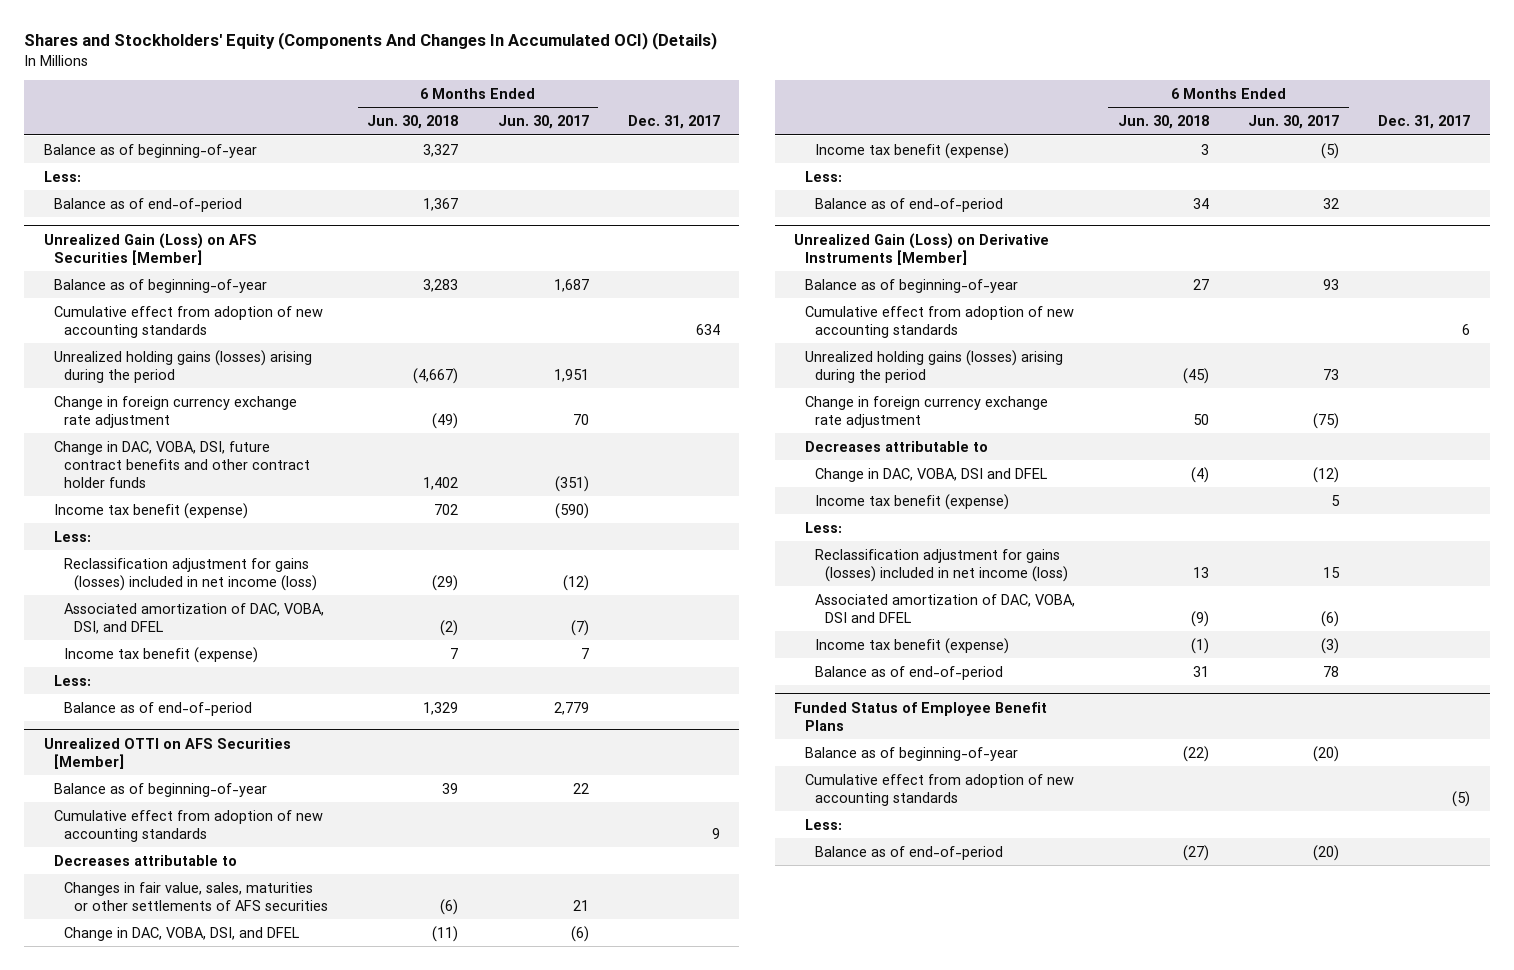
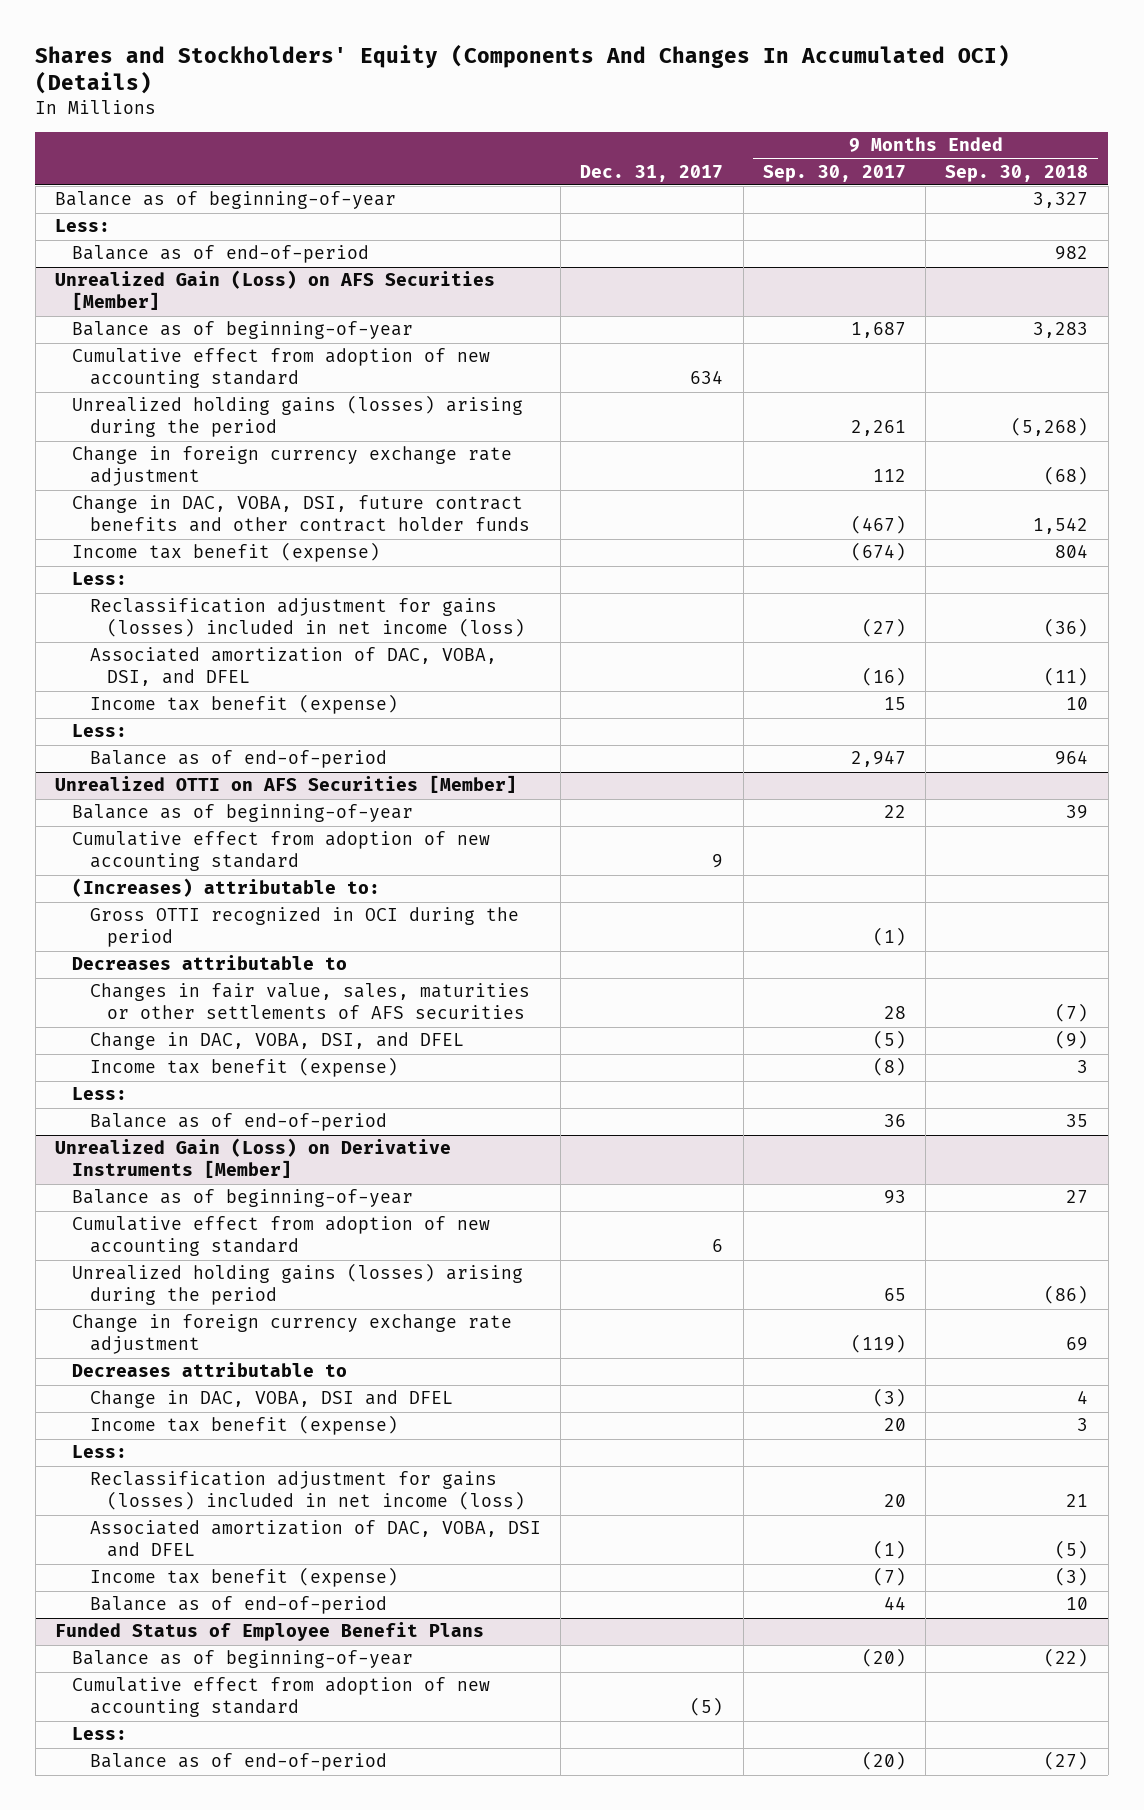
- | 6 Months Ended Jun. 30, 2018 | 6 Months Ended Jun. 30, 2017 | Dec. 31, 2017
+ | Dec. 31, 2017 | 9 Months Ended Sep. 30, 2017 | 9 Months Ended Sep. 30, 2018
@ Unrealized Gain (Loss) on AFS Securities [Member]
- Cumulative effect from adoption of new accounting standards | | | 634
+ Cumulative effect from adoption of new accounting standard | 634 | |
@ Unrealized OTTI on AFS Securities [Member]
- Cumulative effect from adoption of new accounting standards | | | 9
+ Cumulative effect from adoption of new accounting standard | 9 | |
+ (Increases) attributable to:
+ Gross OTTI recognized in OCI during the period | | (1) |
@ Unrealized Gain (Loss) on Derivative Instruments [Member]
- Cumulative effect from adoption of new accounting standards | | | 6
+ Cumulative effect from adoption of new accounting standard | 6 | |
@ Funded Status of Employee Benefit Plans
- Cumulative effect from adoption of new accounting standards | | | (5)
+ Cumulative effect from adoption of new accounting standard | (5) | |

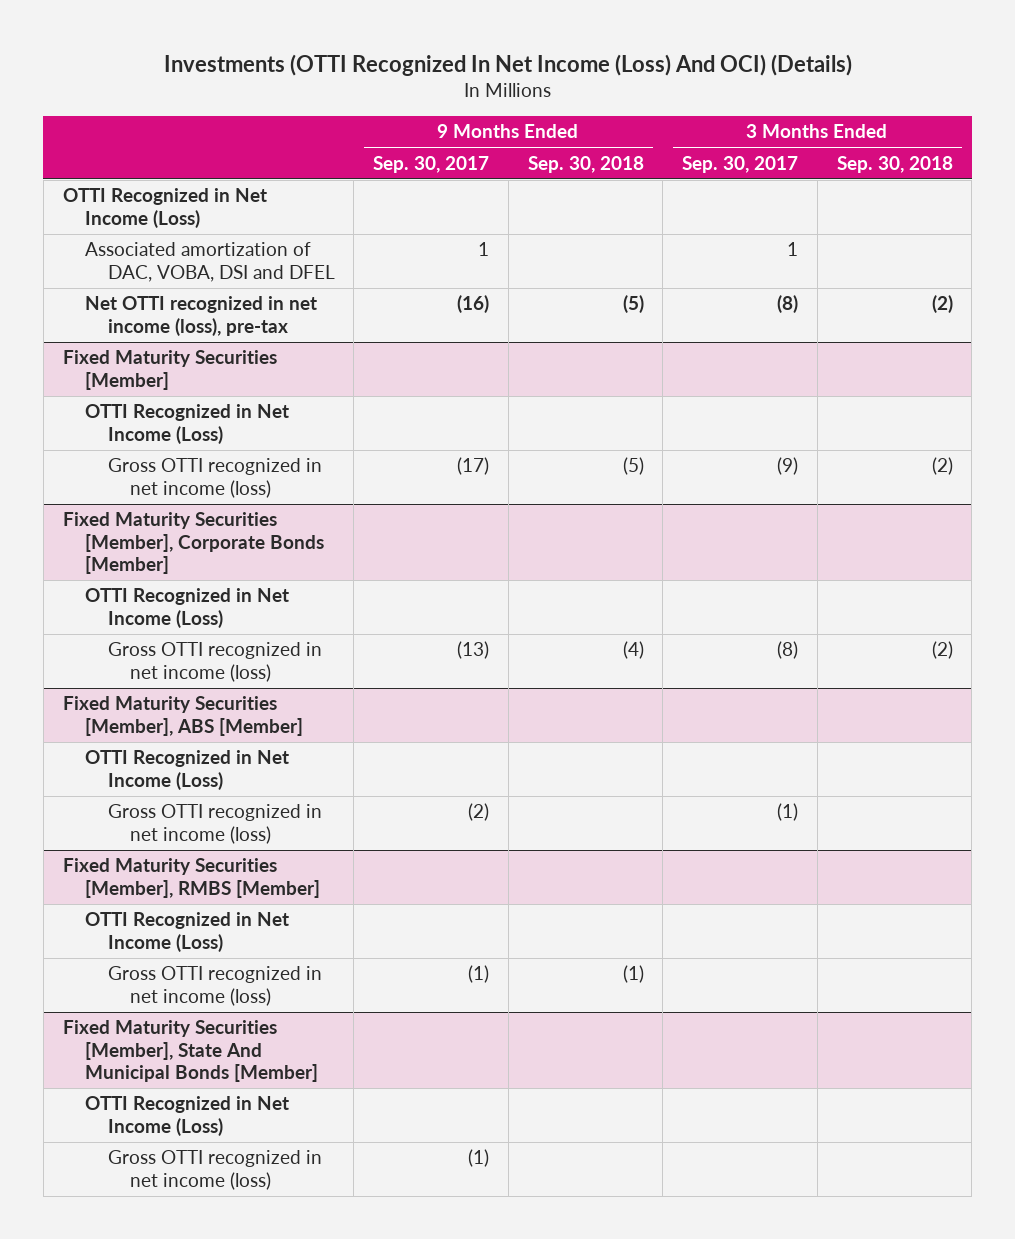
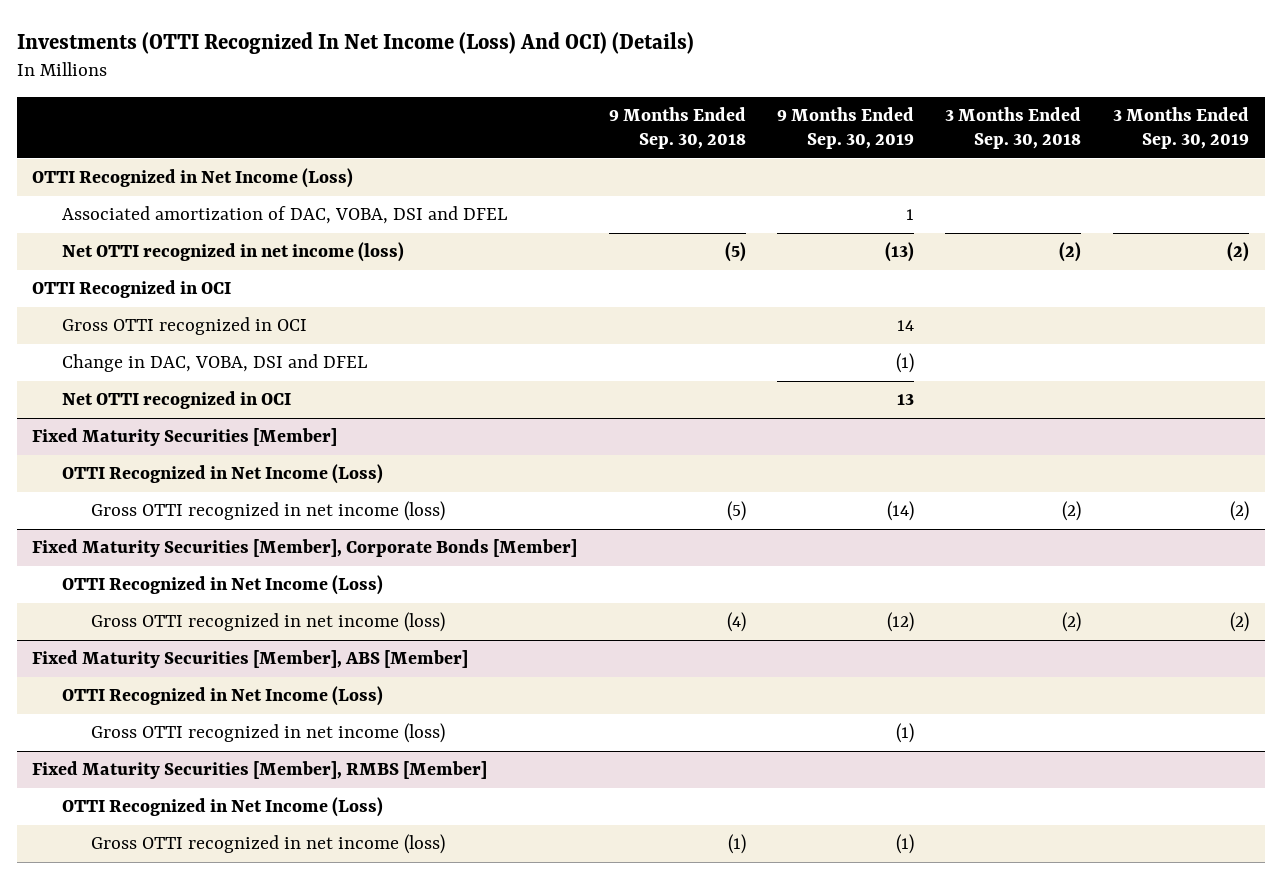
- | 9 Months Ended Sep. 30, 2017 | 9 Months Ended Sep. 30, 2018 | 3 Months Ended Sep. 30, 2017 | 3 Months Ended Sep. 30, 2018
+ | 9 Months Ended Sep. 30, 2018 | 9 Months Ended Sep. 30, 2019 | 3 Months Ended Sep. 30, 2018 | 3 Months Ended Sep. 30, 2019
- Net OTTI recognized in net income (loss), pre-tax | (16) | (5) | (8) | (2)
+ Net OTTI recognized in net income (loss) | (5) | (13) | (2) | (2)
+ OTTI Recognized in OCI
+ Gross OTTI recognized in OCI | | 14 | |
+ Change in DAC, VOBA, DSI and DFEL | | (1) | |
+ Net OTTI recognized in OCI | | 13 | |
- Fixed Maturity Securities [Member], State And Municipal Bonds [Member]
- OTTI Recognized in Net Income (Loss)
- Gross OTTI recognized in net income (loss) | (1) | | |

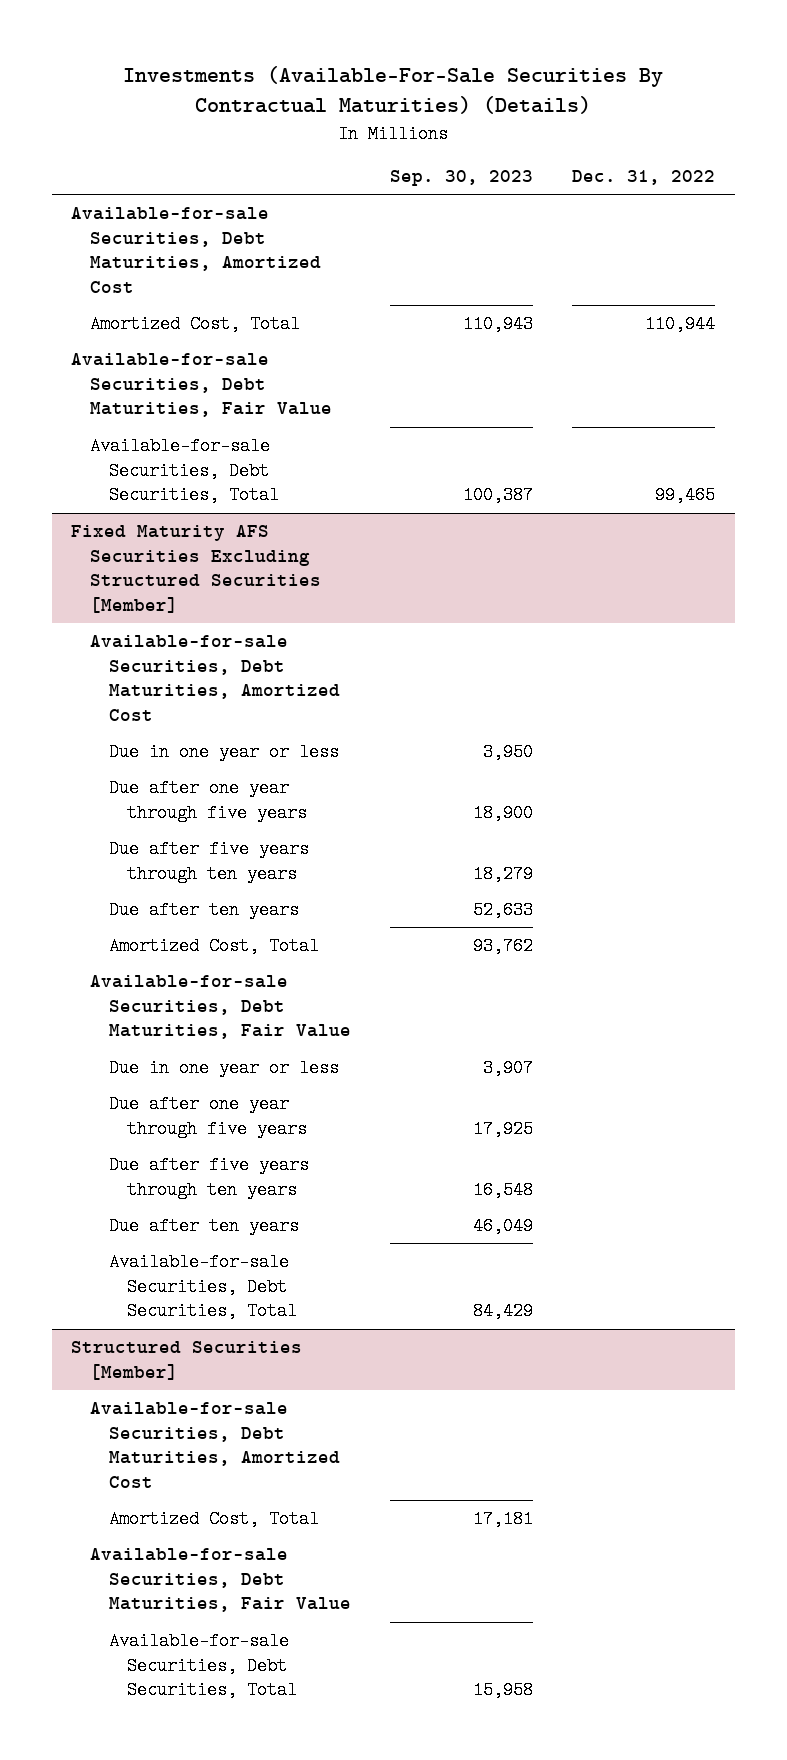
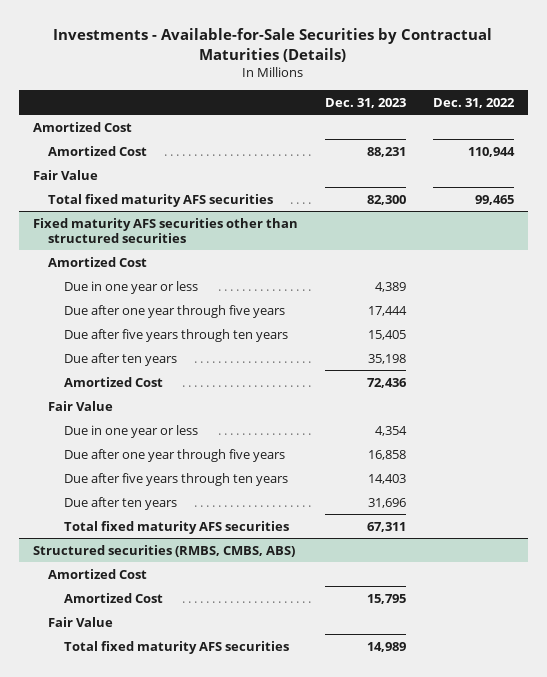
- Investments (Available-For-Sale Securities By Contractual Maturities) (Details)
+ Investments - Available-for-Sale Securities by Contractual Maturities (Details)
- | Sep. 30, 2023 | Dec. 31, 2022
+ | Dec. 31, 2023 | Dec. 31, 2022
- Available-for-sale Securities, Debt Maturities, Amortized Cost
- Amortized Cost, Total | 110,943 | 110,944
- Available-for-sale Securities, Debt Maturities, Fair Value
- Available-for-sale Securities, Debt Securities, Total | 100,387 | 99,465
- Fixed Maturity AFS Securities Excluding Structured Securities [Member]
- Available-for-sale Securities, Debt Maturities, Amortized Cost
- Due in one year or less | 3,950 |
- Due after one year through five years | 18,900 |
- Due after five years through ten years | 18,279 |
- Due after ten years | 52,633 |
- Amortized Cost, Total | 93,762 |
- Available-for-sale Securities, Debt Maturities, Fair Value
- Due in one year or less | 3,907 |
- Due after one year through five years | 17,925 |
- Due after five years through ten years | 16,548 |
- Due after ten years | 46,049 |
- Available-for-sale Securities, Debt Securities, Total | 84,429 |
- Structured Securities [Member]
- Available-for-sale Securities, Debt Maturities, Amortized Cost
- Amortized Cost, Total | 17,181 |
- Available-for-sale Securities, Debt Maturities, Fair Value
- Available-for-sale Securities, Debt Securities, Total | 15,958 |
+ Amortized Cost
+ Amortized Cost | 88,231 | 110,944
+ Fair Value
+ Total fixed maturity AFS securities | 82,300 | 99,465
+ Fixed maturity AFS securities other than structured securities
+ Amortized Cost
+ Due in one year or less | 4,389 |
+ Due after one year through five years | 17,444 |
+ Due after five years through ten years | 15,405 |
+ Due after ten years | 35,198 |
+ Amortized Cost | 72,436 |
+ Fair Value
+ Due in one year or less | 4,354 |
+ Due after one year through five years | 16,858 |
+ Due after five years through ten years | 14,403 |
+ Due after ten years | 31,696 |
+ Total fixed maturity AFS securities | 67,311 |
+ Structured securities (RMBS, CMBS, ABS)
+ Amortized Cost
+ Amortized Cost | 15,795 |
+ Fair Value
+ Total fixed maturity AFS securities | 14,989 |

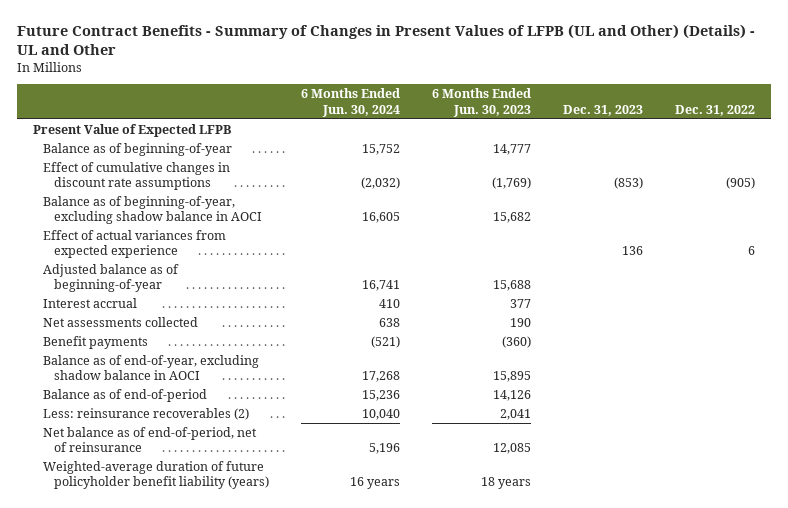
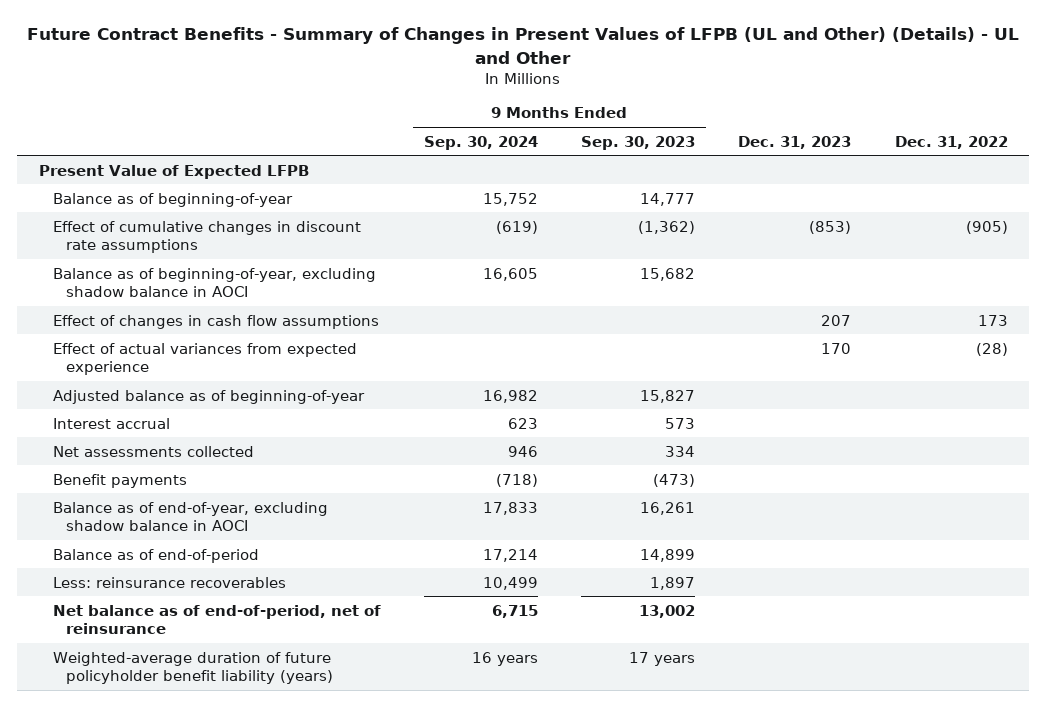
- | 6 Months Ended Jun. 30, 2024 | 6 Months Ended Jun. 30, 2023 | Dec. 31, 2023 | Dec. 31, 2022
+ | 9 Months Ended Sep. 30, 2024 | 9 Months Ended Sep. 30, 2023 | Dec. 31, 2023 | Dec. 31, 2022
- Effect of actual variances from expected experience | | | 136 | 6
+ Effect of changes in cash flow assumptions | | | 207 | 173
+ Effect of actual variances from expected experience | | | 170 | (28)
- Less: reinsurance recoverables (2) | 10,040 | 2,041 | |
+ Less: reinsurance recoverables | 10,499 | 1,897 | |

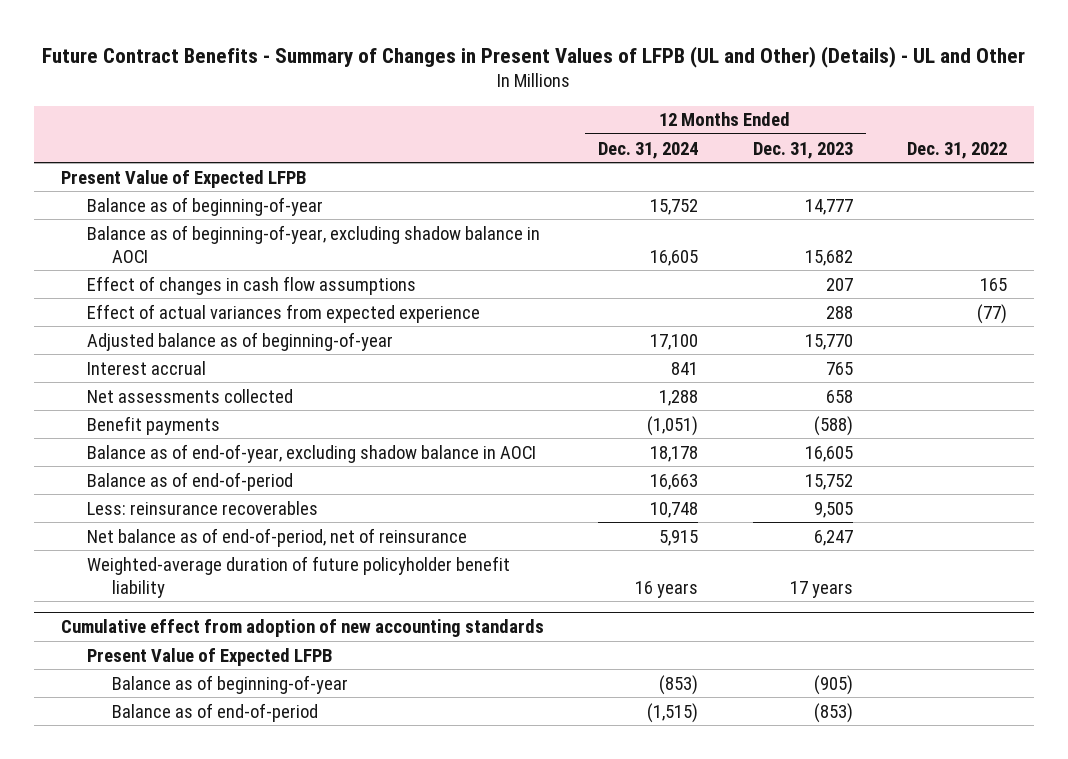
- | 9 Months Ended Sep. 30, 2024 | 9 Months Ended Sep. 30, 2023 | Dec. 31, 2023 | Dec. 31, 2022
+ | 12 Months Ended Dec. 31, 2024 | 12 Months Ended Dec. 31, 2023 | Dec. 31, 2022
- Effect of cumulative changes in discount rate assumptions | (619) | (1,362) | (853) | (905)
- Effect of changes in cash flow assumptions | | | 207 | 173
- Effect of actual variances from expected experience | | | 170 | (28)
+ Effect of changes in cash flow assumptions | | 207 | 165
+ Effect of actual variances from expected experience | | 288 | (77)
- Weighted-average duration of future policyholder benefit liability (years) | 16 years | 17 years | |
+ Weighted-average duration of future policyholder benefit liability | 16 years | 17 years |
+ Cumulative effect from adoption of new accounting standards
+ Present Value of Expected LFPB
+ Balance as of beginning-of-year | (853) | (905) |
+ Balance as of end-of-period | (1,515) | (853) |

